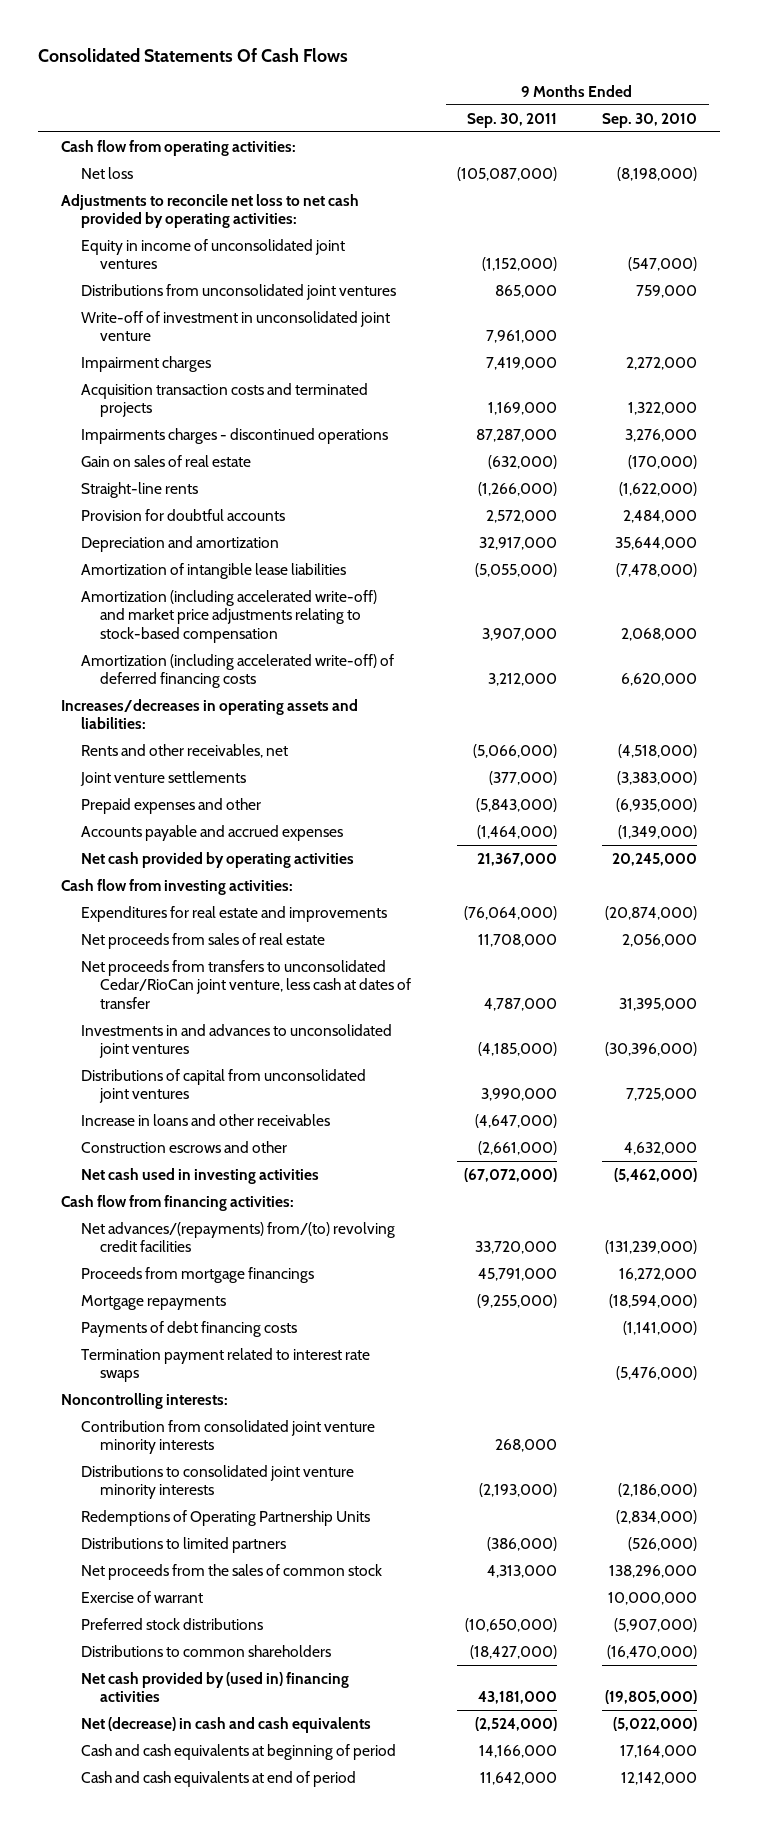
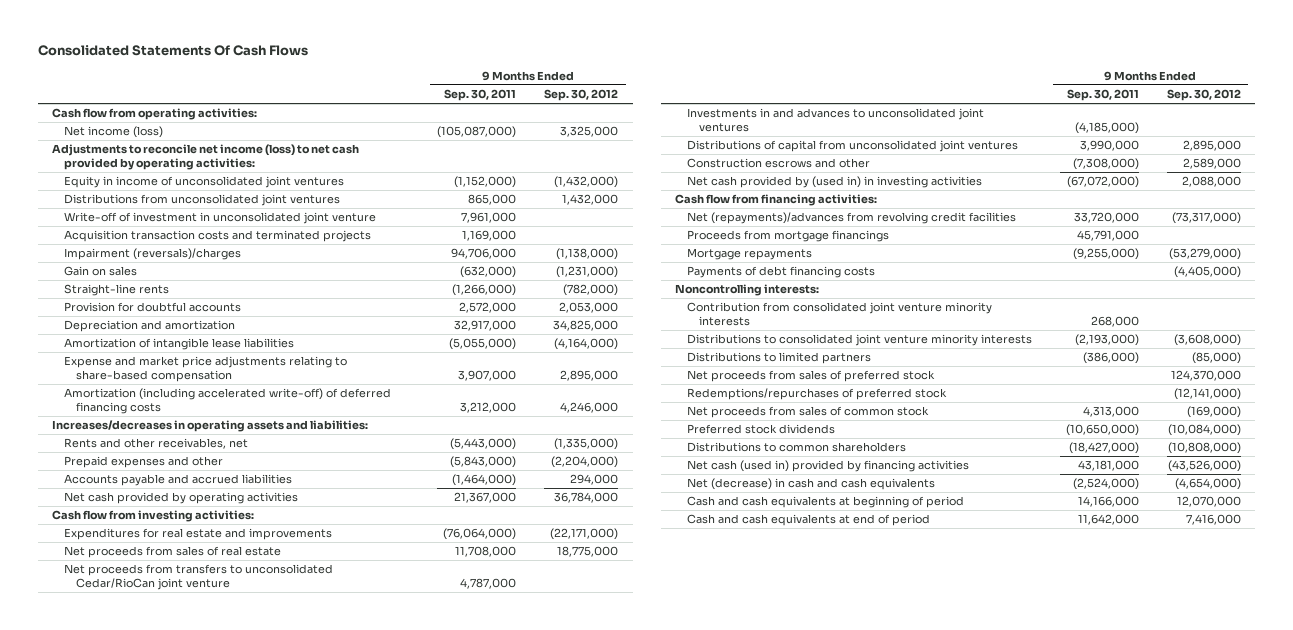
- | 9 Months Ended Sep. 30, 2011 | 9 Months Ended Sep. 30, 2010
+ | 9 Months Ended Sep. 30, 2011 | 9 Months Ended Sep. 30, 2012
- Net loss | (105,087,000) | (8,198,000)
- Adjustments to reconcile net loss to net cash provided by operating activities:
+ Net income (loss) | (105,087,000) | 3,325,000
+ Adjustments to reconcile net income (loss) to net cash provided by operating activities:
- Impairment charges | 7,419,000 | 2,272,000
- Impairments charges - discontinued operations | 87,287,000 | 3,276,000
- Gain on sales of real estate | (632,000) | (170,000)
+ Impairment (reversals)/charges | 94,706,000 | (1,138,000)
+ Gain on sales | (632,000) | (1,231,000)
- Amortization (including accelerated write-off) and market price adjustments relating to stock-based compensation | 3,907,000 | 2,068,000
+ Expense and market price adjustments relating to share-based compensation | 3,907,000 | 2,895,000
- Rents and other receivables, net | (5,066,000) | (4,518,000)
- Joint venture settlements | (377,000) | (3,383,000)
+ Rents and other receivables, net | (5,443,000) | (1,335,000)
- Accounts payable and accrued expenses | (1,464,000) | (1,349,000)
+ Accounts payable and accrued liabilities | (1,464,000) | 294,000
- Net proceeds from transfers to unconsolidated Cedar/RioCan joint venture, less cash at dates of transfer | 4,787,000 | 31,395,000
+ Net proceeds from transfers to unconsolidated Cedar/RioCan joint venture | 4,787,000 |
- Increase in loans and other receivables | (4,647,000) |
- Construction escrows and other | (2,661,000) | 4,632,000
- Net cash used in investing activities | (67,072,000) | (5,462,000)
+ Construction escrows and other | (7,308,000) | 2,589,000
+ Net cash provided by (used in) in investing activities | (67,072,000) | 2,088,000
- Net advances/(repayments) from/(to) revolving credit facilities | 33,720,000 | (131,239,000)
+ Net (repayments)/advances from revolving credit facilities | 33,720,000 | (73,317,000)
- Termination payment related to interest rate swaps | | (5,476,000)
- Redemptions of Operating Partnership Units | | (2,834,000)
- Net proceeds from the sales of common stock | 4,313,000 | 138,296,000
- Exercise of warrant | | 10,000,000
- Preferred stock distributions | (10,650,000) | (5,907,000)
+ Net proceeds from sales of preferred stock | | 124,370,000
+ Redemptions/repurchases of preferred stock | | (12,141,000)
+ Net proceeds from sales of common stock | 4,313,000 | (169,000)
+ Preferred stock dividends | (10,650,000) | (10,084,000)
- Net cash provided by (used in) financing activities | 43,181,000 | (19,805,000)
+ Net cash (used in) provided by financing activities | 43,181,000 | (43,526,000)

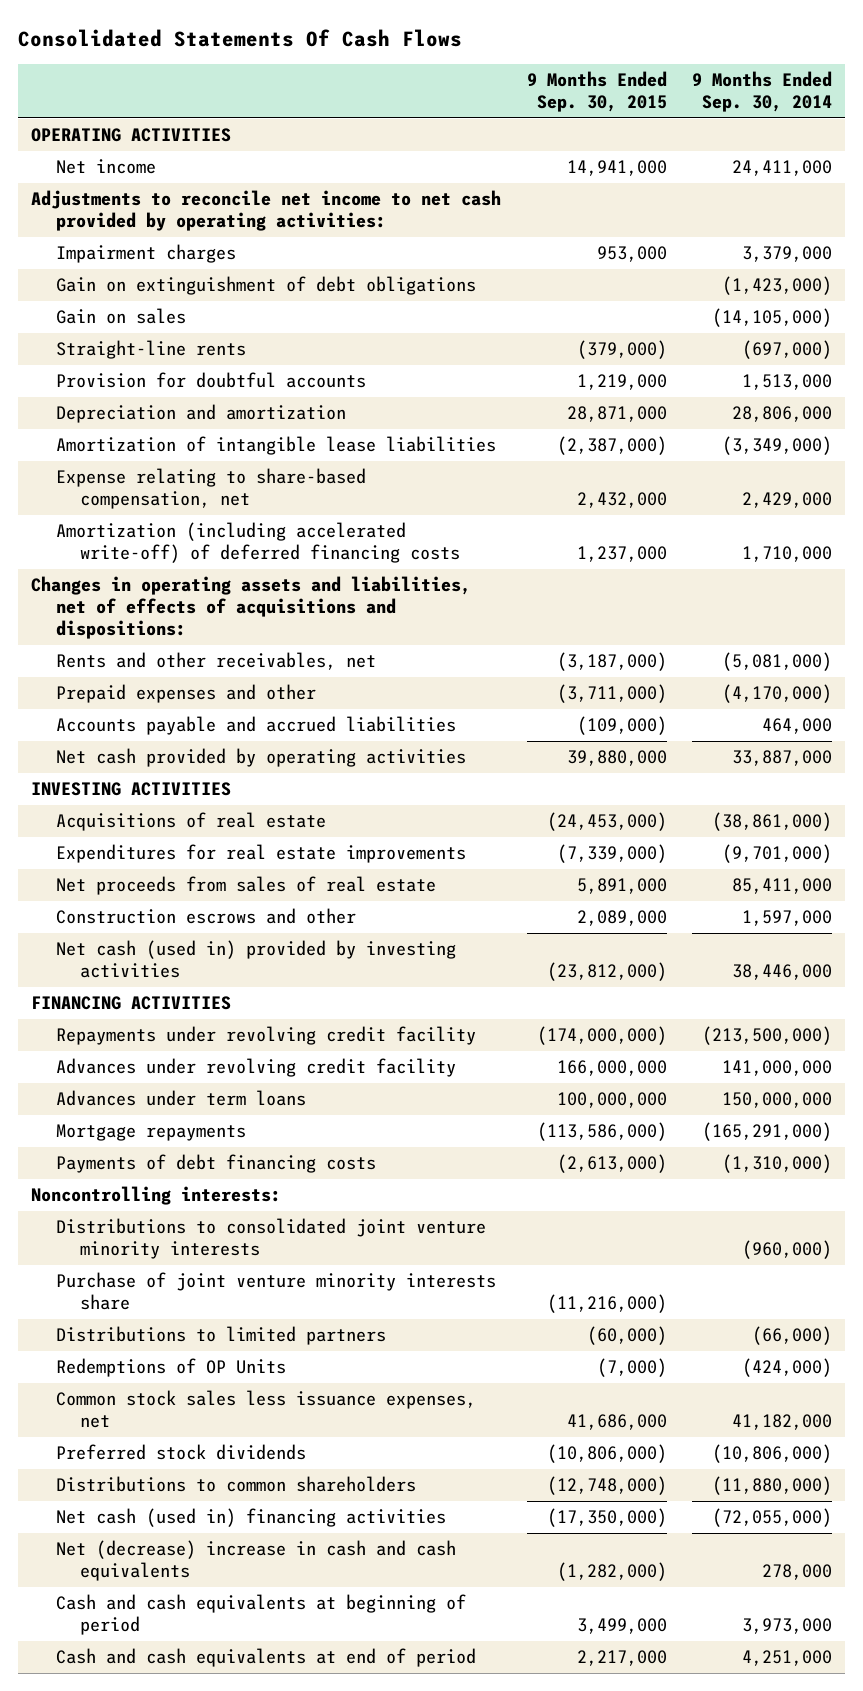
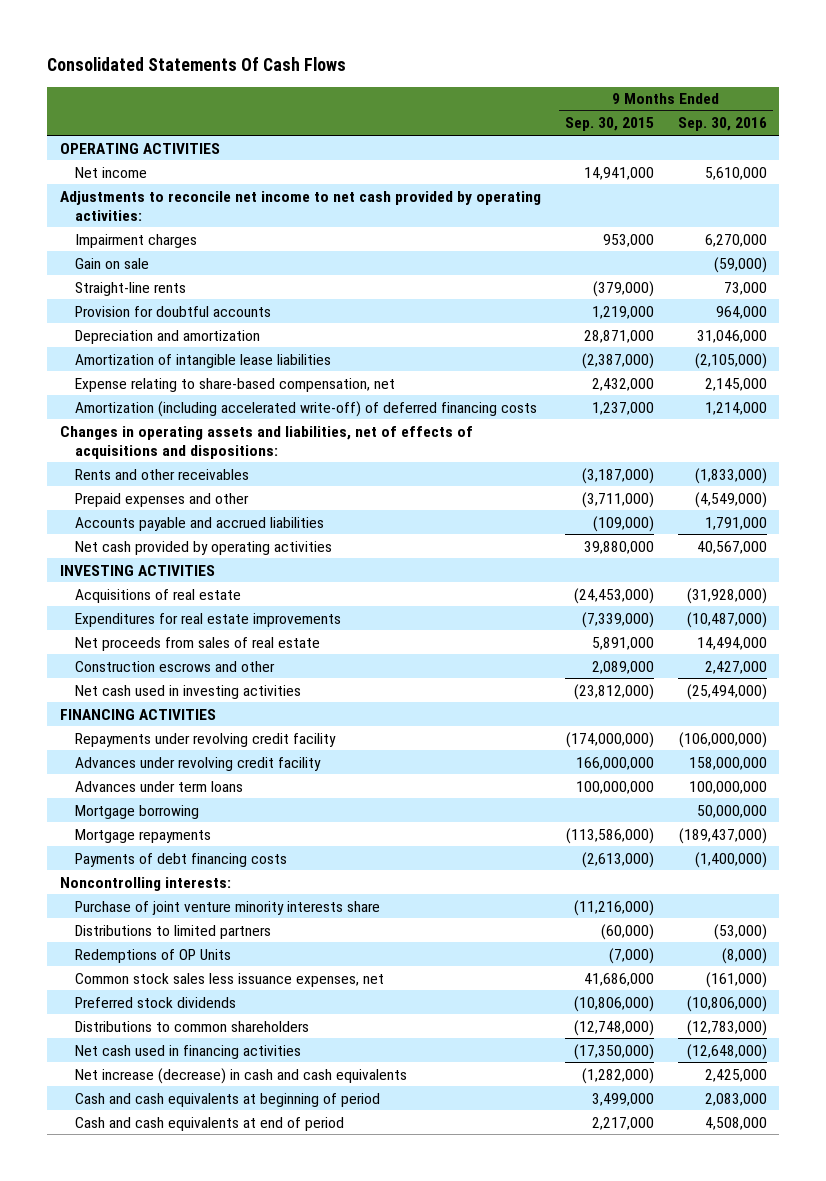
- | 9 Months Ended Sep. 30, 2015 | 9 Months Ended Sep. 30, 2014
+ | 9 Months Ended Sep. 30, 2015 | 9 Months Ended Sep. 30, 2016
- Gain on extinguishment of debt obligations | | (1,423,000)
- Gain on sales | | (14,105,000)
+ Gain on sale | | (59,000)
- Rents and other receivables, net | (3,187,000) | (5,081,000)
+ Rents and other receivables | (3,187,000) | (1,833,000)
- Net cash (used in) provided by investing activities | (23,812,000) | 38,446,000
+ Net cash used in investing activities | (23,812,000) | (25,494,000)
+ Mortgage borrowing | | 50,000,000
- Distributions to consolidated joint venture minority interests | | (960,000)
- Net cash (used in) financing activities | (17,350,000) | (72,055,000)
- Net (decrease) increase in cash and cash equivalents | (1,282,000) | 278,000
+ Net cash used in financing activities | (17,350,000) | (12,648,000)
+ Net increase (decrease) in cash and cash equivalents | (1,282,000) | 2,425,000

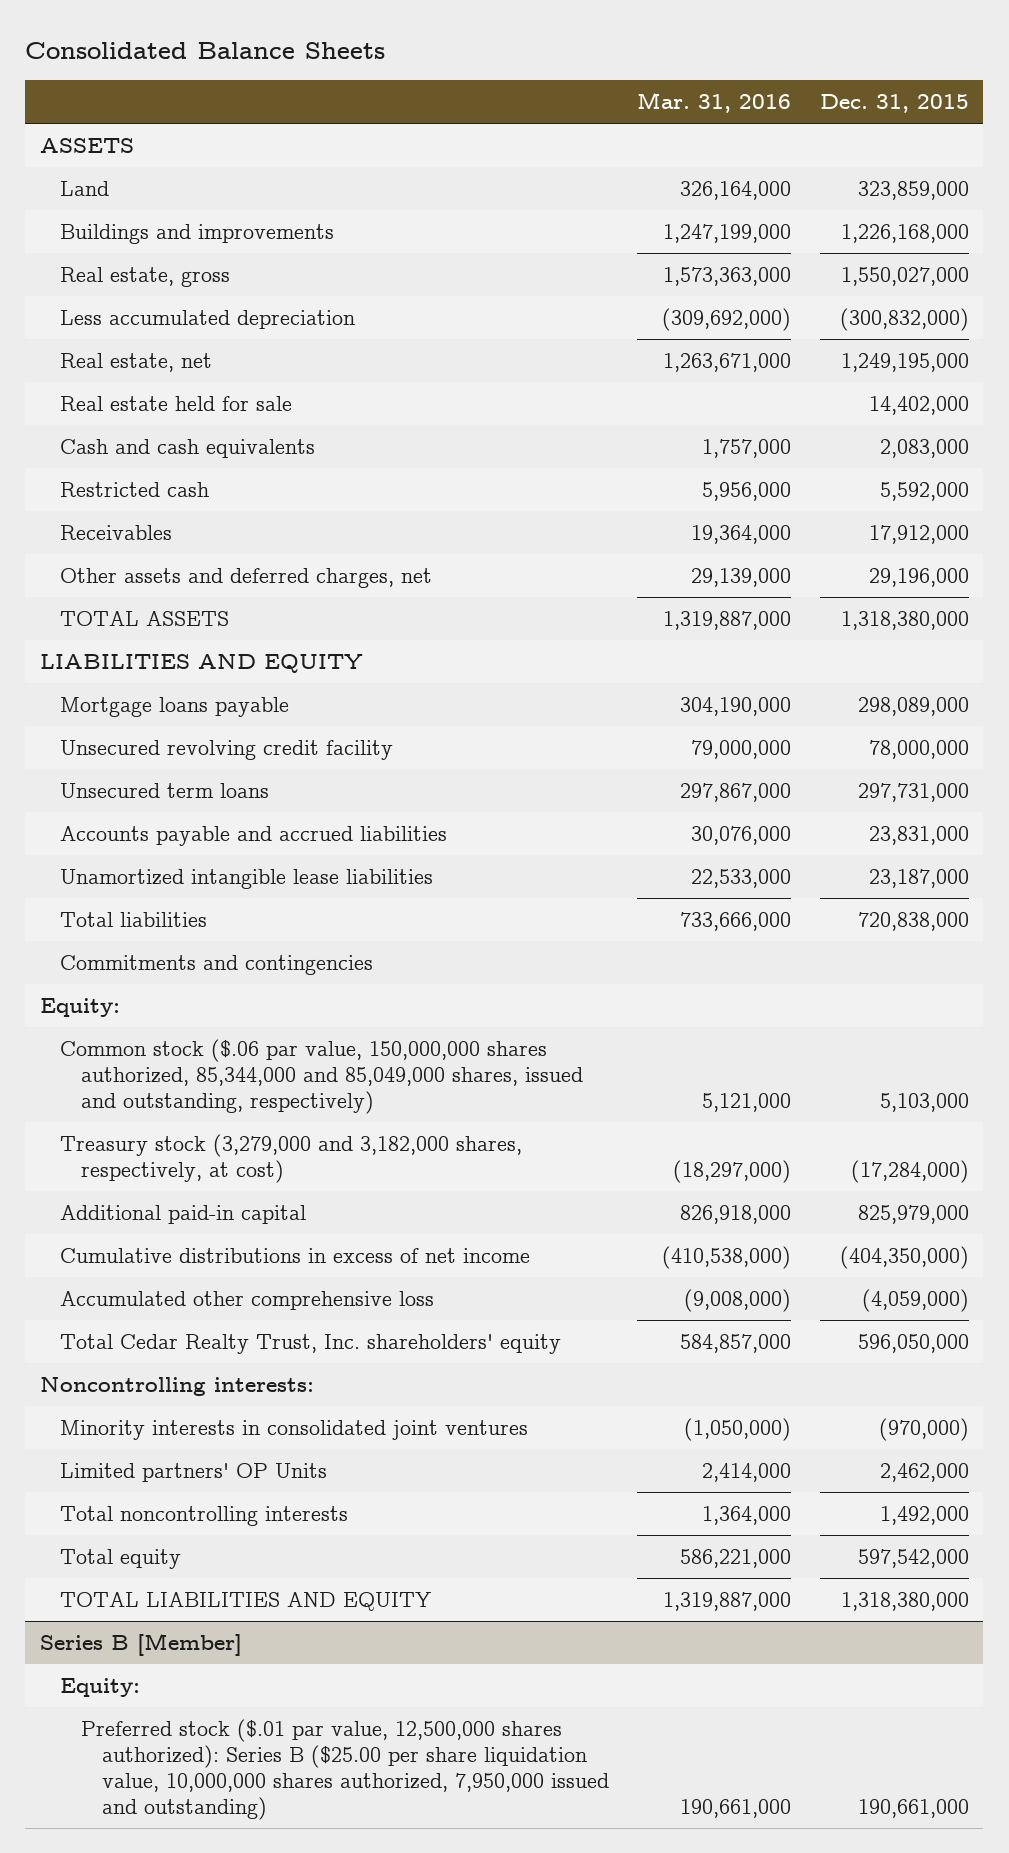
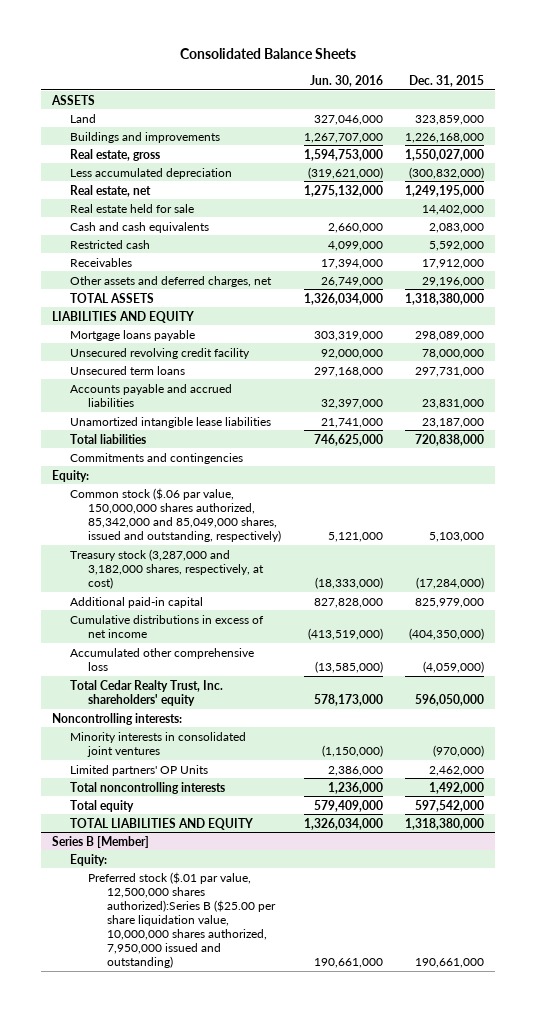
- | Mar. 31, 2016 | Dec. 31, 2015
+ | Jun. 30, 2016 | Dec. 31, 2015
- Common stock ($.06 par value, 150,000,000 shares authorized, 85,344,000 and 85,049,000 shares, issued and outstanding, respectively) | 5,121,000 | 5,103,000
- Treasury stock (3,279,000 and 3,182,000 shares, respectively, at cost) | (18,297,000) | (17,284,000)
+ Common stock ($.06 par value, 150,000,000 shares authorized, 85,342,000 and 85,049,000 shares, issued and outstanding, respectively) | 5,121,000 | 5,103,000
+ Treasury stock (3,287,000 and 3,182,000 shares, respectively, at cost) | (18,333,000) | (17,284,000)
@ Series B [Member]
- Preferred stock ($.01 par value, 12,500,000 shares authorized): Series B ($25.00 per share liquidation value, 10,000,000 shares authorized, 7,950,000 issued and outstanding) | 190,661,000 | 190,661,000
+ Preferred stock ($.01 par value, 12,500,000 shares authorized):Series B ($25.00 per share liquidation value, 10,000,000 shares authorized, 7,950,000 issued and outstanding) | 190,661,000 | 190,661,000

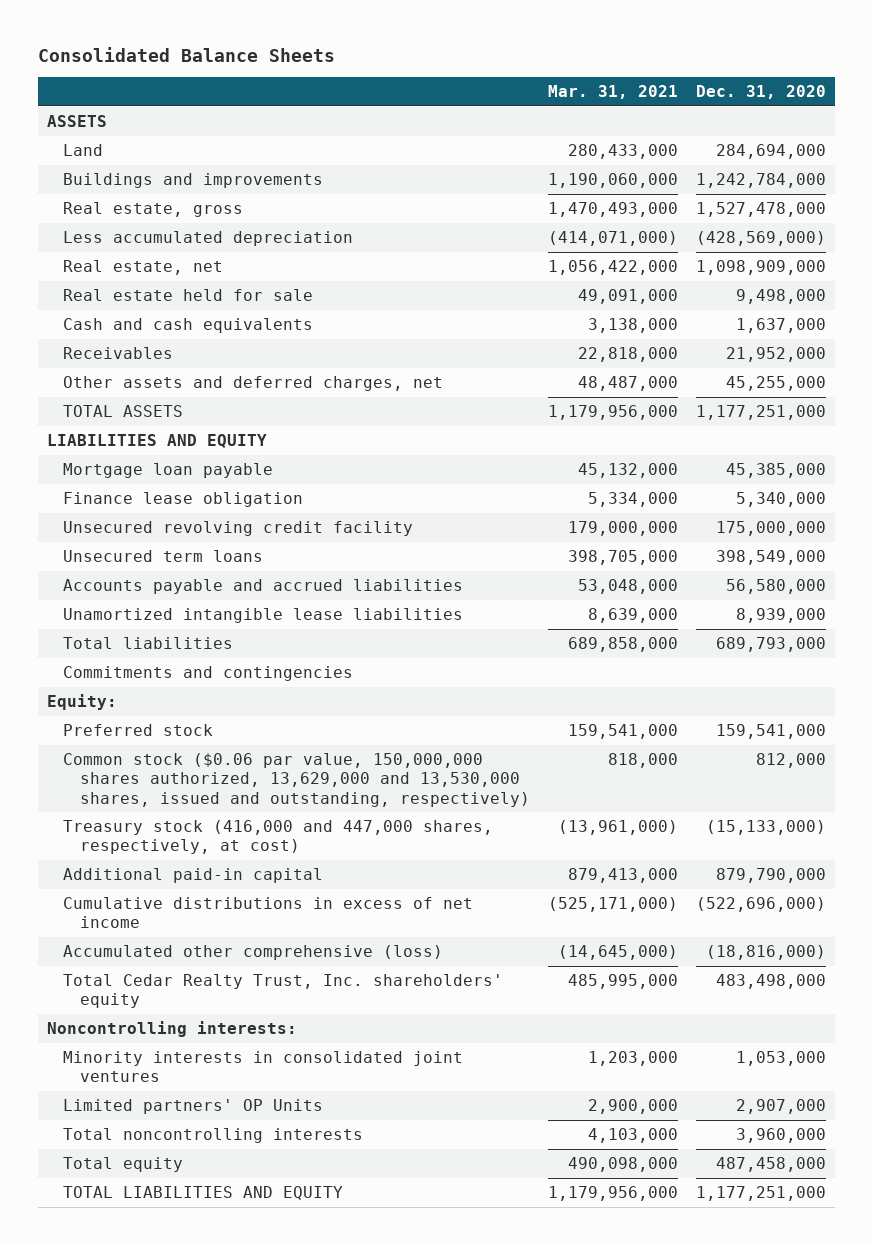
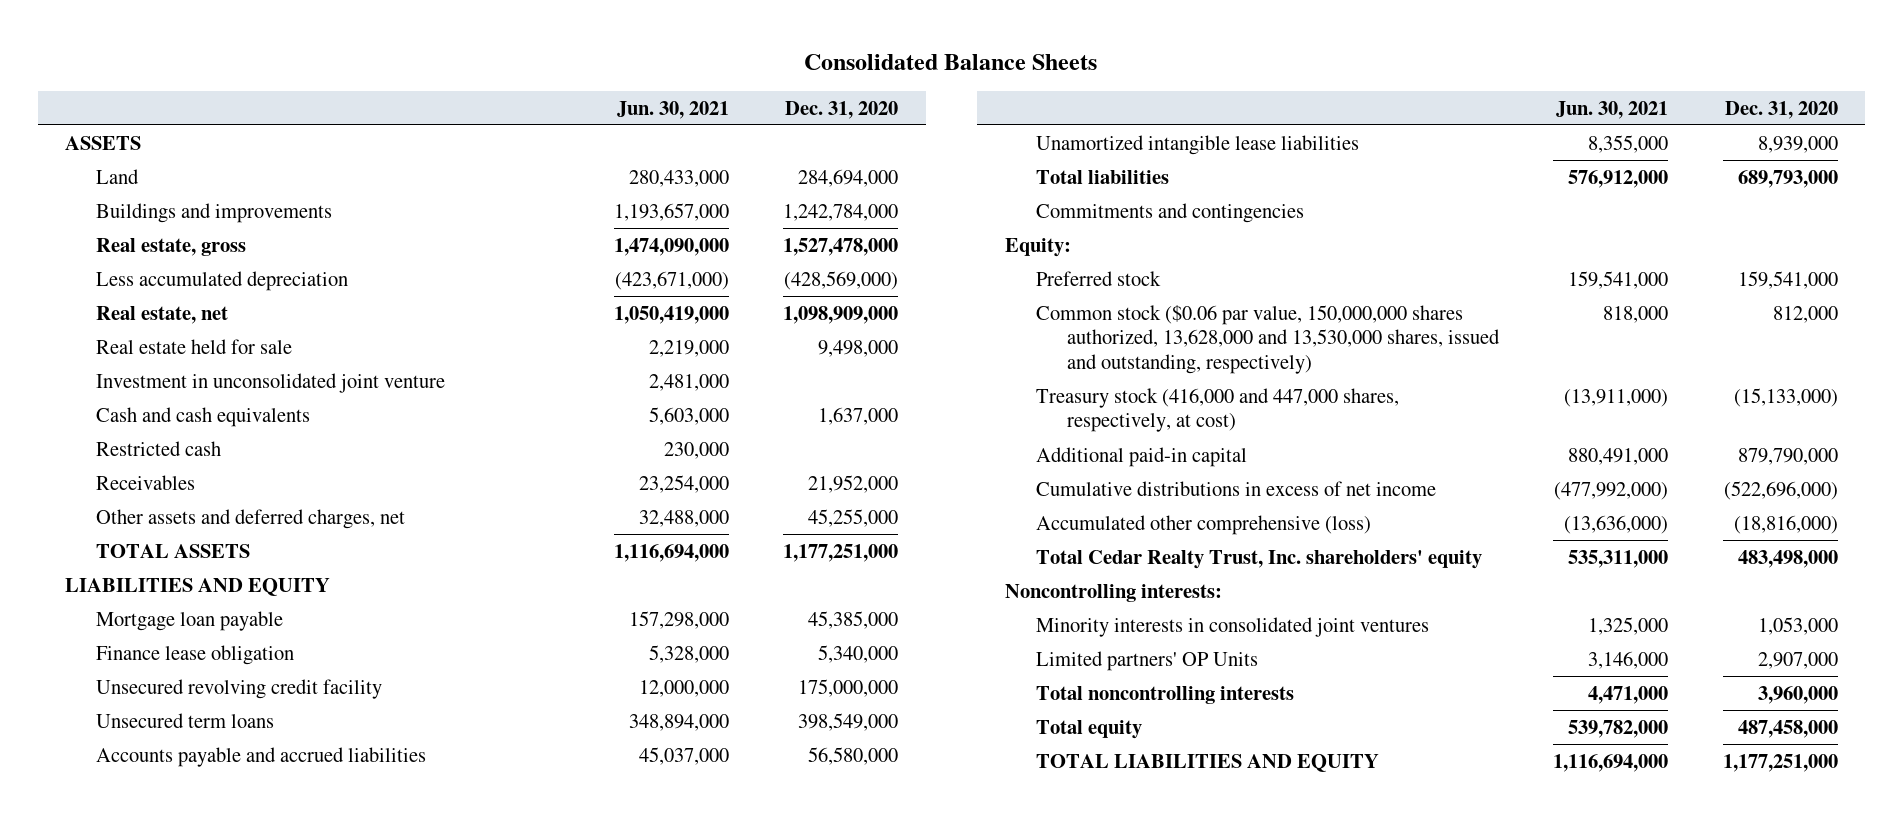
- | Mar. 31, 2021 | Dec. 31, 2020
+ | Jun. 30, 2021 | Dec. 31, 2020
+ Investment in unconsolidated joint venture | 2,481,000 |
+ Restricted cash | 230,000 |
- Common stock ($0.06 par value, 150,000,000 shares authorized, 13,629,000 and 13,530,000 shares, issued and outstanding, respectively) | 818,000 | 812,000
+ Common stock ($0.06 par value, 150,000,000 shares authorized, 13,628,000 and 13,530,000 shares, issued and outstanding, respectively) | 818,000 | 812,000

